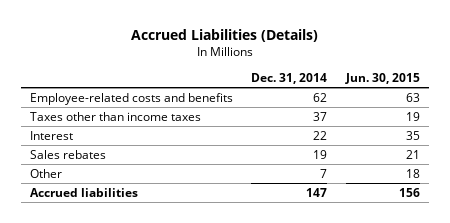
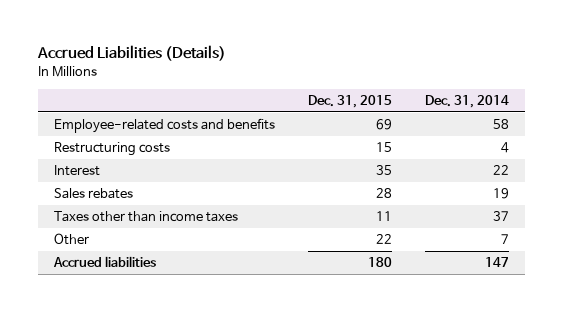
- | Dec. 31, 2014 | Jun. 30, 2015
+ | Dec. 31, 2015 | Dec. 31, 2014
- Employee-related costs and benefits | 62 | 63
+ Employee-related costs and benefits | 69 | 58
+ Restructuring costs | 15 | 4
moved down: Taxes other than income taxes | 11 | 37

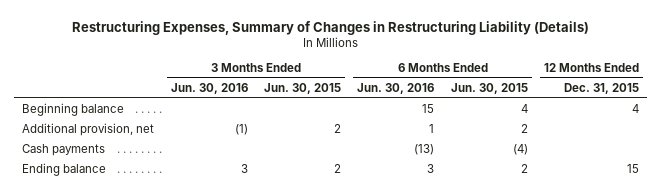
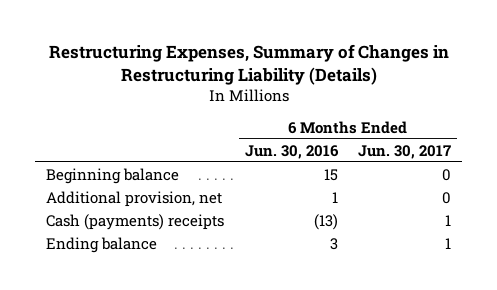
- | 3 Months Ended Jun. 30, 2016 | 3 Months Ended Jun. 30, 2015 | 6 Months Ended Jun. 30, 2016 | 6 Months Ended Jun. 30, 2015 | 12 Months Ended Dec. 31, 2015
+ | 6 Months Ended Jun. 30, 2016 | 6 Months Ended Jun. 30, 2017
- Cash payments | | | (13) | (4) |
+ Cash (payments) receipts | (13) | 1

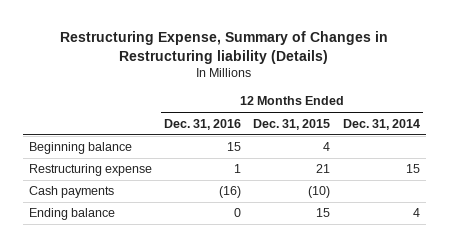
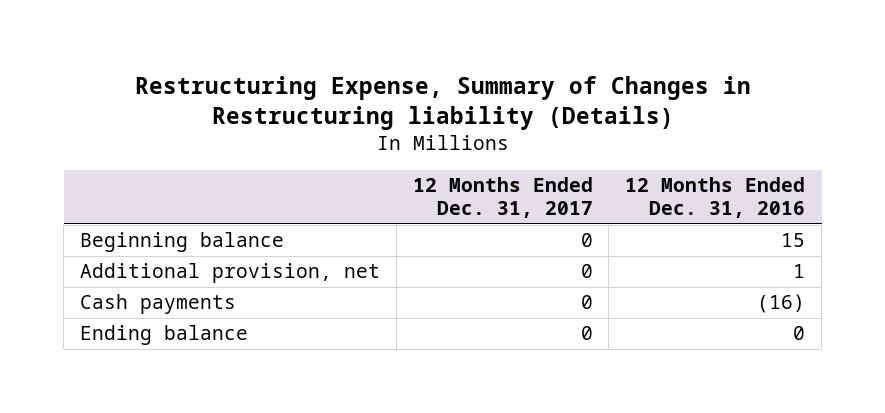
- | 12 Months Ended Dec. 31, 2016 | 12 Months Ended Dec. 31, 2015 | 12 Months Ended Dec. 31, 2014
+ | 12 Months Ended Dec. 31, 2017 | 12 Months Ended Dec. 31, 2016
- Restructuring expense | 1 | 21 | 15
+ Additional provision, net | 0 | 1

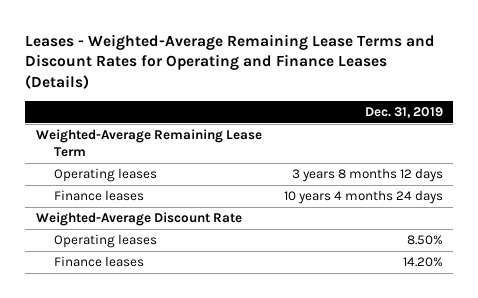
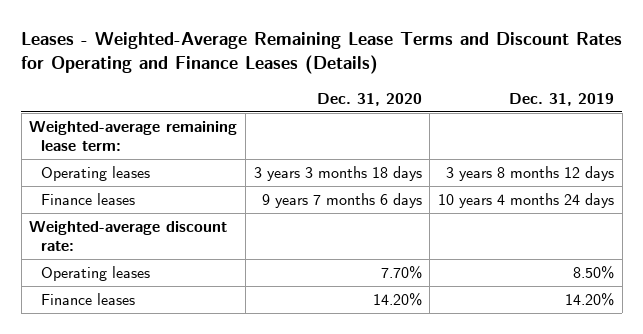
- | Dec. 31, 2019
+ | Dec. 31, 2020 | Dec. 31, 2019
- Weighted-Average Remaining Lease Term
+ Weighted-average remaining lease term:
- Weighted-Average Discount Rate
+ Weighted-average discount rate:

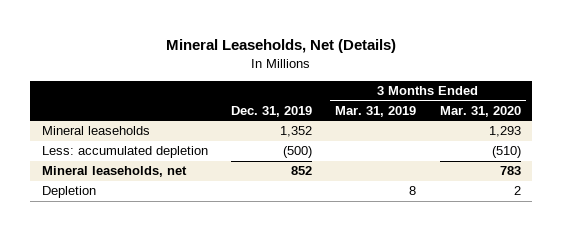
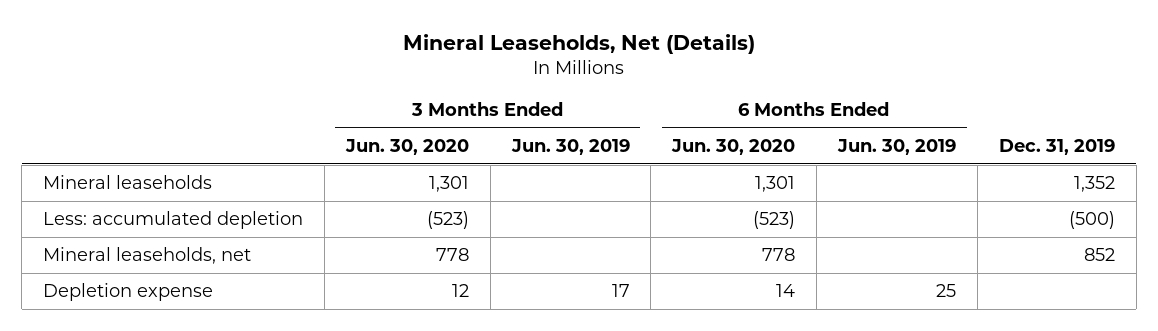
- | Dec. 31, 2019 | 3 Months Ended Mar. 31, 2019 | 3 Months Ended Mar. 31, 2020
+ | 3 Months Ended Jun. 30, 2020 | 3 Months Ended Jun. 30, 2019 | 6 Months Ended Jun. 30, 2020 | 6 Months Ended Jun. 30, 2019 | Dec. 31, 2019
- Depletion | | 8 | 2
+ Depletion expense | 12 | 17 | 14 | 25 |

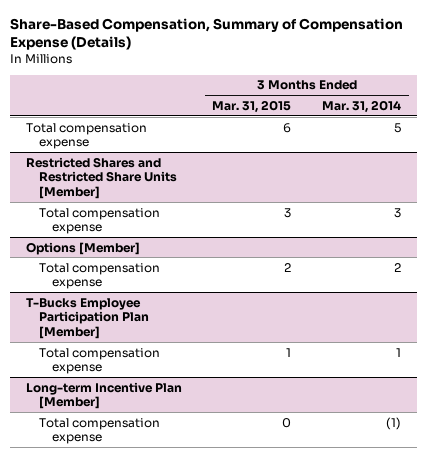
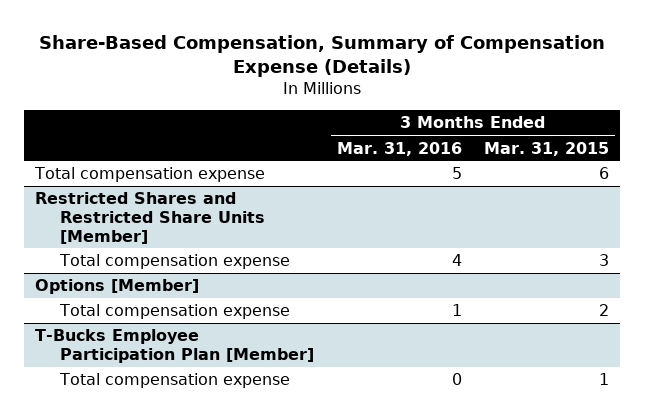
- | 3 Months Ended Mar. 31, 2015 | 3 Months Ended Mar. 31, 2014
+ | 3 Months Ended Mar. 31, 2016 | 3 Months Ended Mar. 31, 2015
- Long-term Incentive Plan [Member]
- Total compensation expense | 0 | (1)

